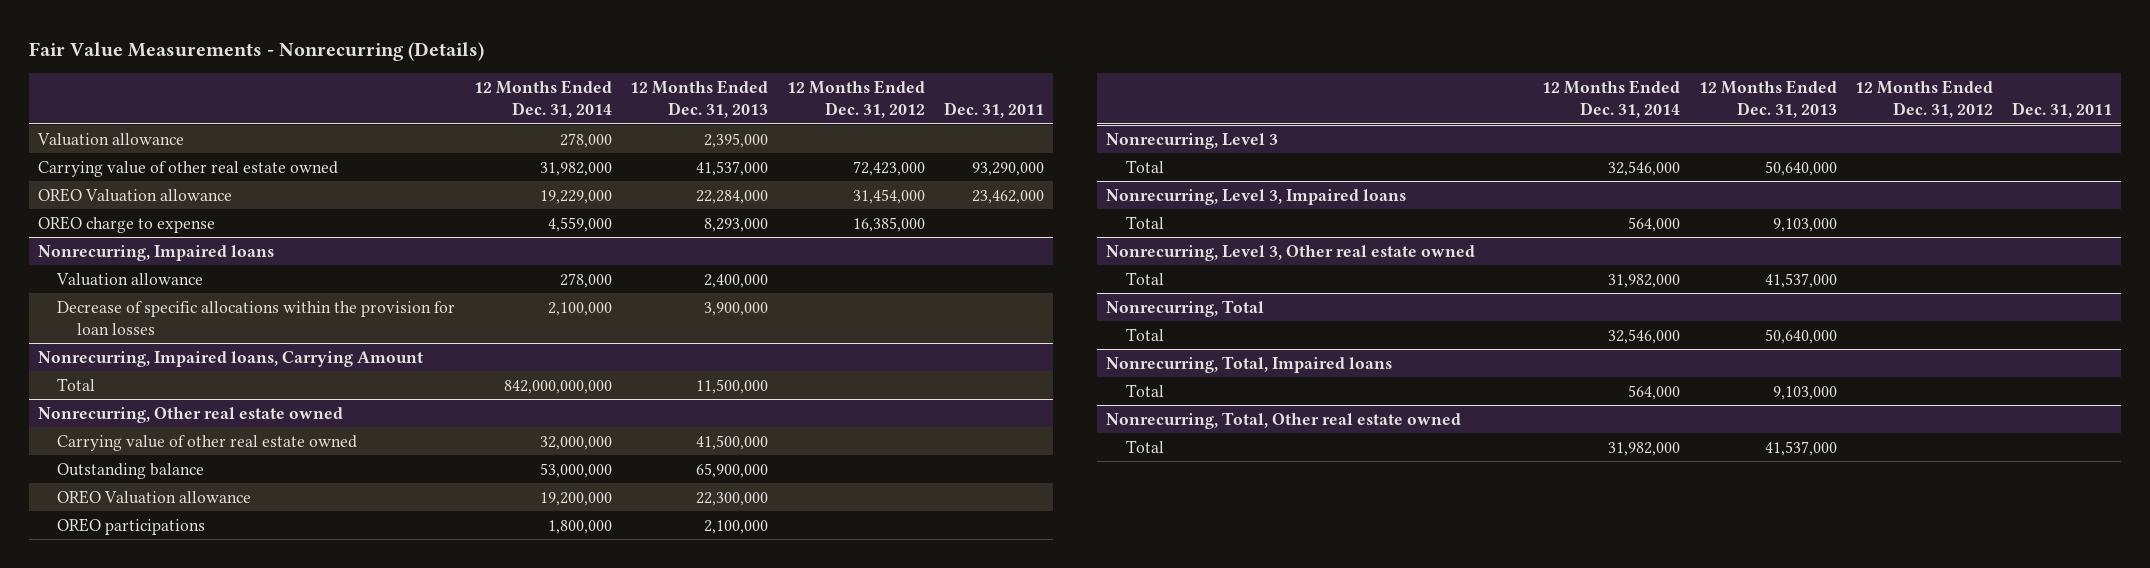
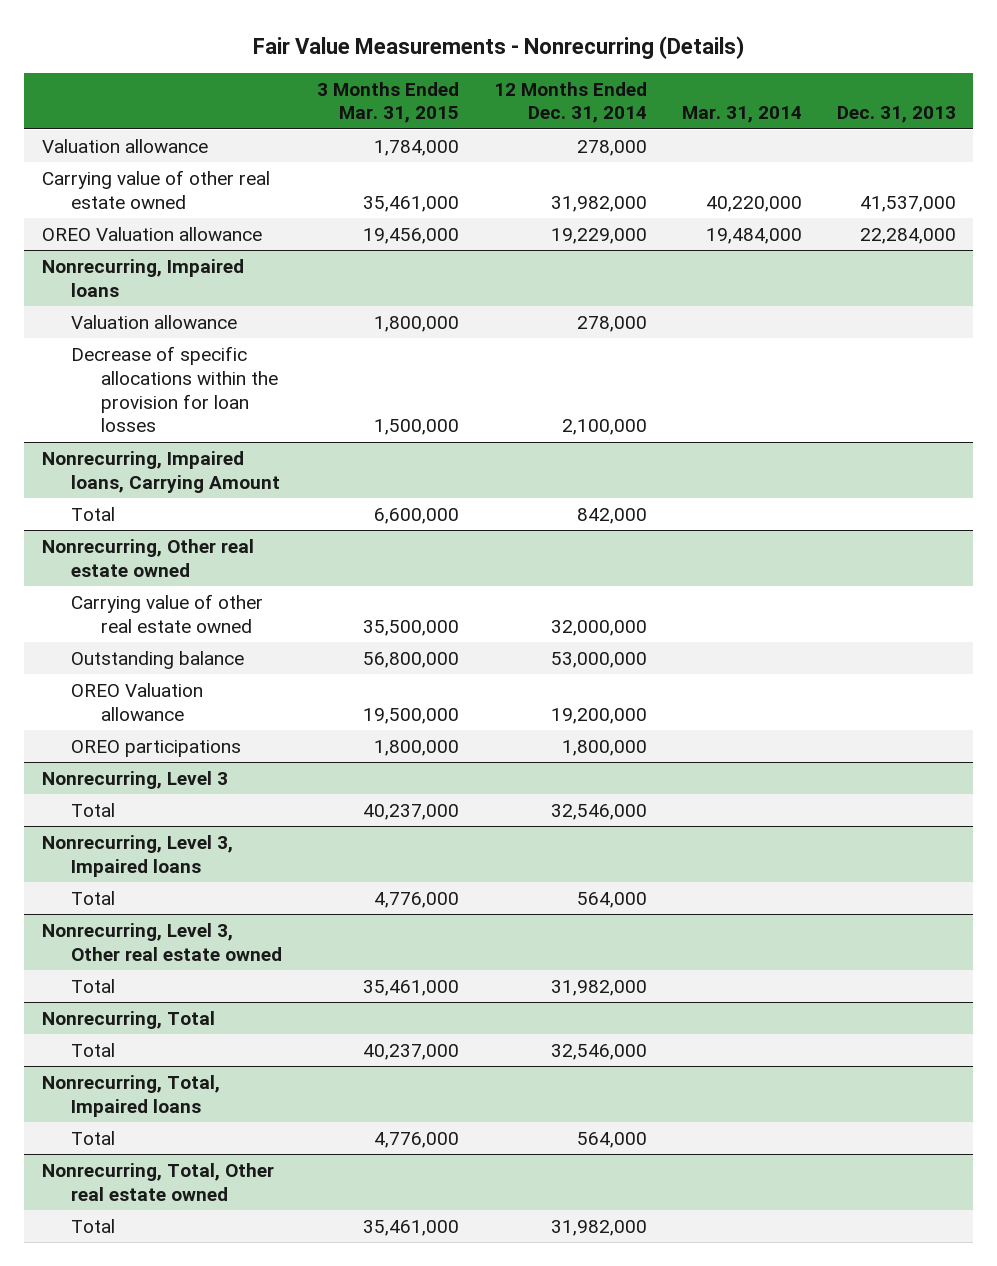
- | 12 Months Ended Dec. 31, 2014 | 12 Months Ended Dec. 31, 2013 | 12 Months Ended Dec. 31, 2012 | Dec. 31, 2011
+ | 3 Months Ended Mar. 31, 2015 | 12 Months Ended Dec. 31, 2014 | Mar. 31, 2014 | Dec. 31, 2013
- OREO charge to expense | 4,559,000 | 8,293,000 | 16,385,000 |
@ Nonrecurring, Impaired loans, Carrying Amount
- Total | 842,000,000,000 | 11,500,000 | |
+ Total | 6,600,000 | 842,000 | |

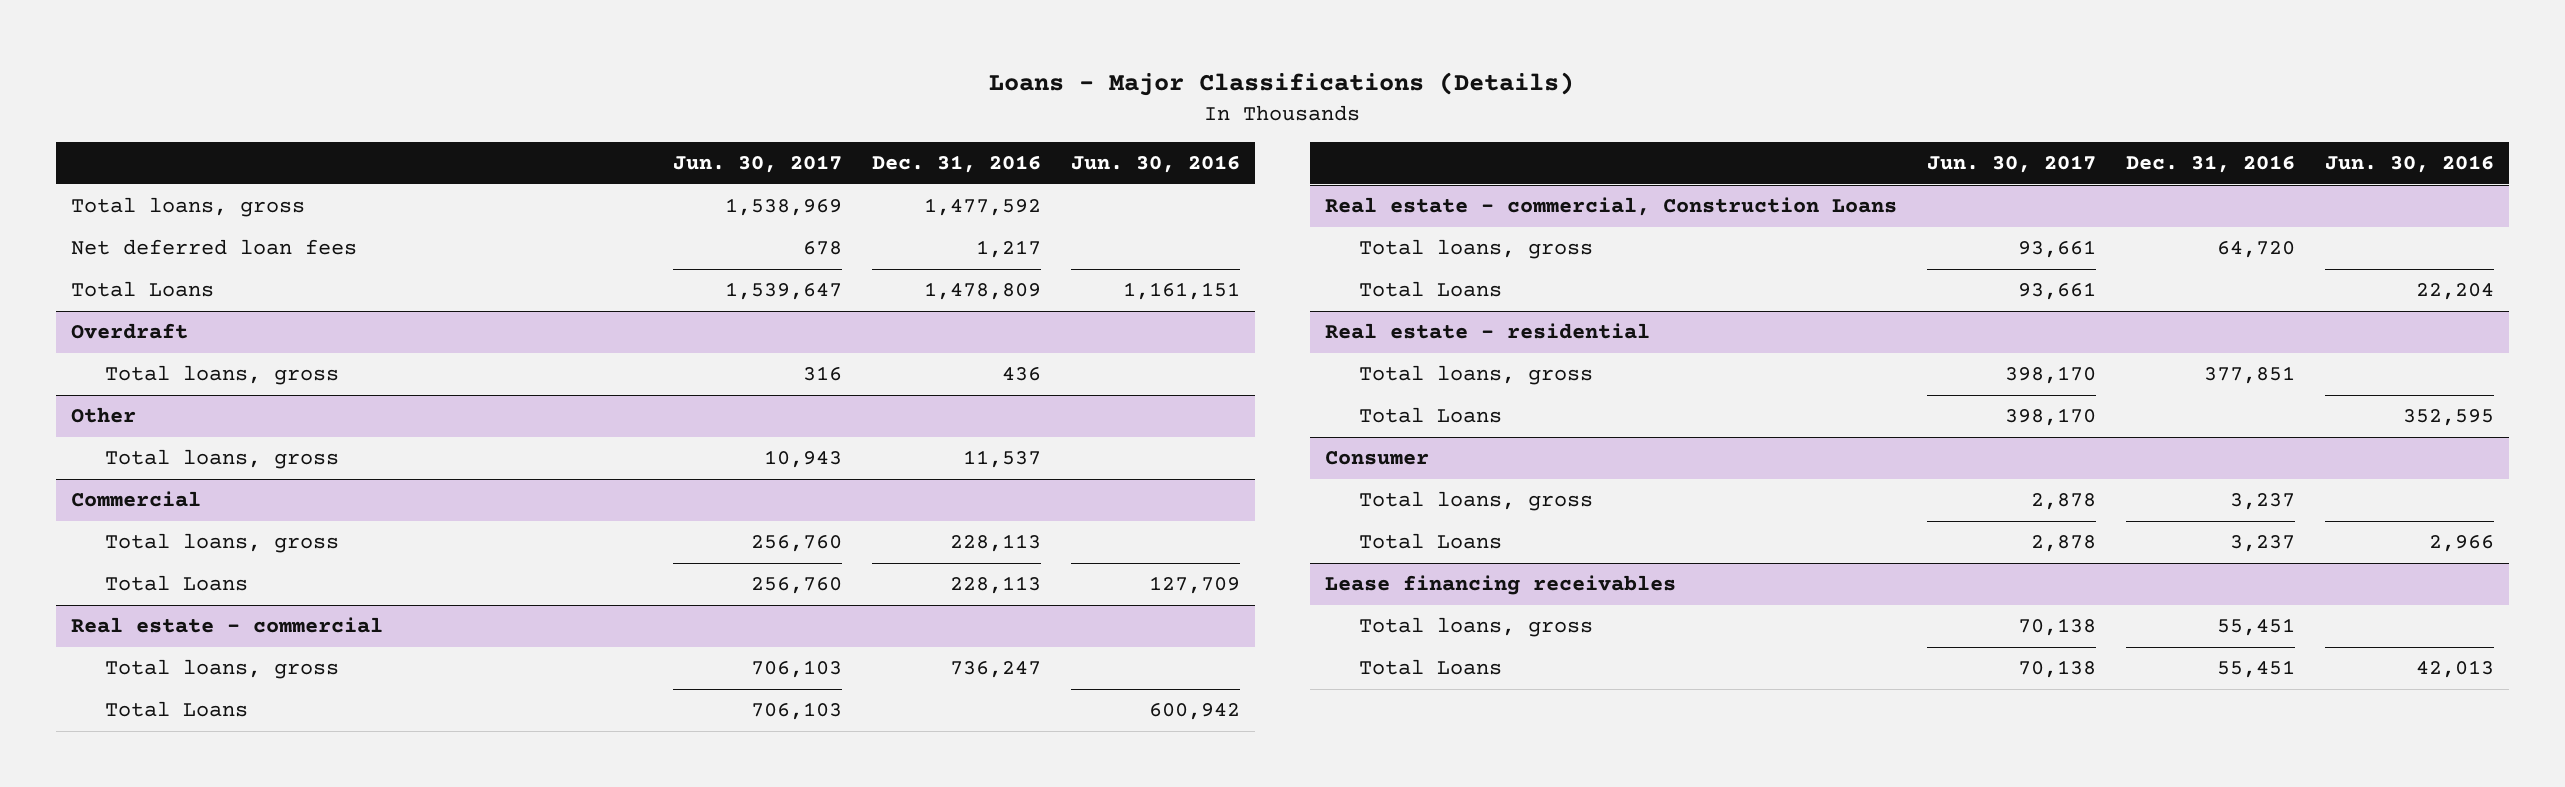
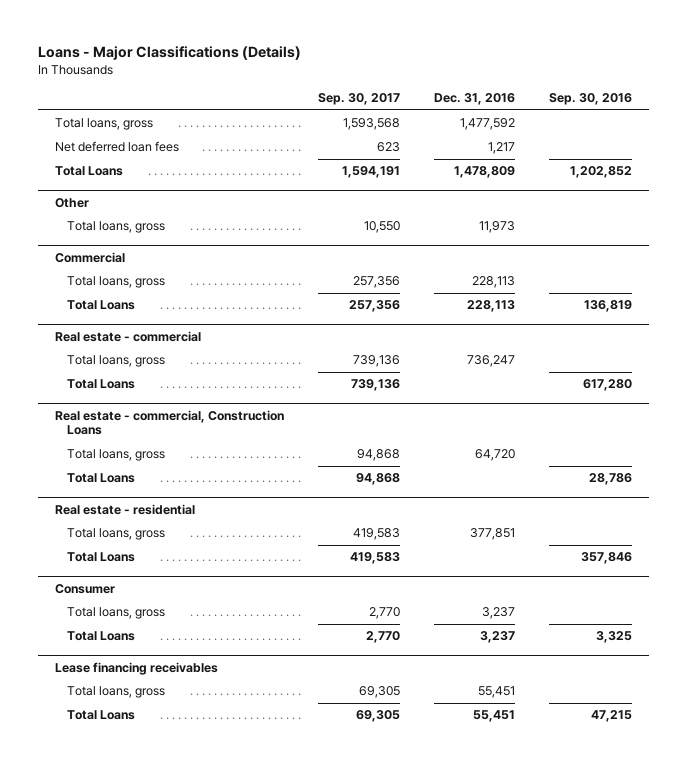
- | Jun. 30, 2017 | Dec. 31, 2016 | Jun. 30, 2016
+ | Sep. 30, 2017 | Dec. 31, 2016 | Sep. 30, 2016
- Overdraft
- Total loans, gross | 316 | 436 |
@ Other
- Total loans, gross | 10,943 | 11,537 |
+ Total loans, gross | 10,550 | 11,973 |

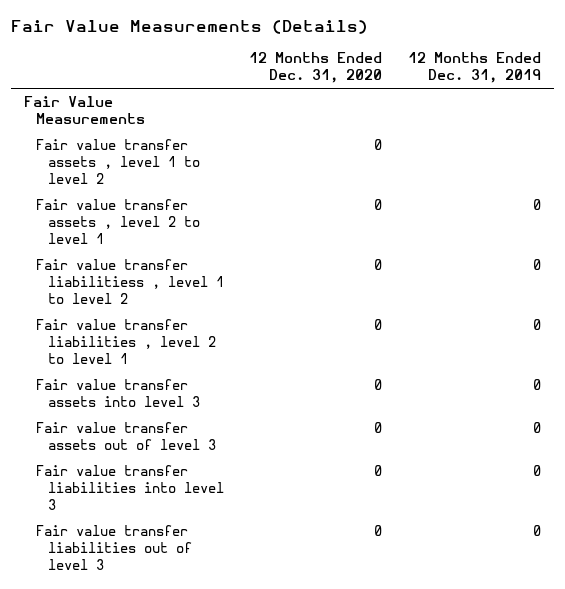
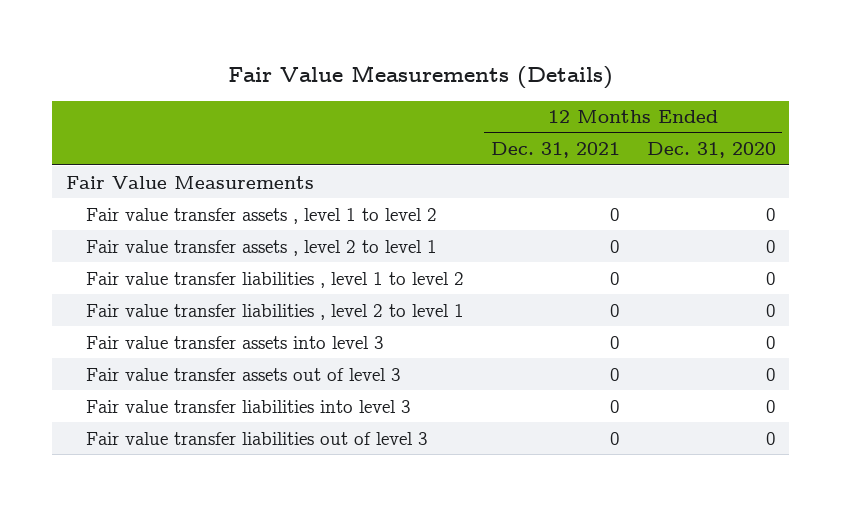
- | 12 Months Ended Dec. 31, 2020 | 12 Months Ended Dec. 31, 2019
+ | 12 Months Ended Dec. 31, 2021 | 12 Months Ended Dec. 31, 2020
- Fair value transfer liabilitiess , level 1 to level 2 | 0 | 0
+ Fair value transfer liabilities , level 1 to level 2 | 0 | 0

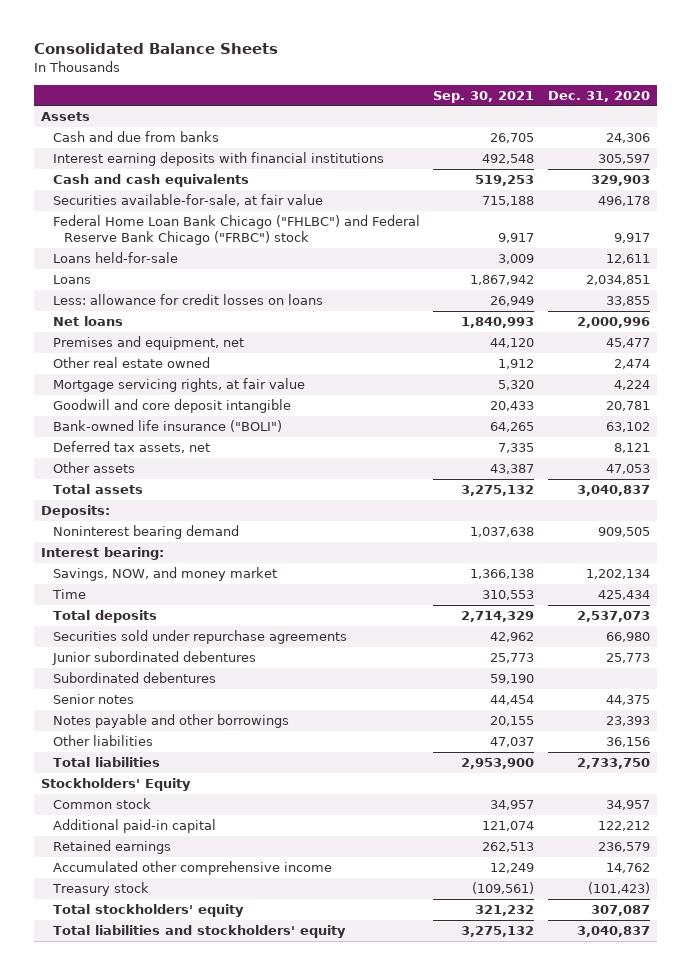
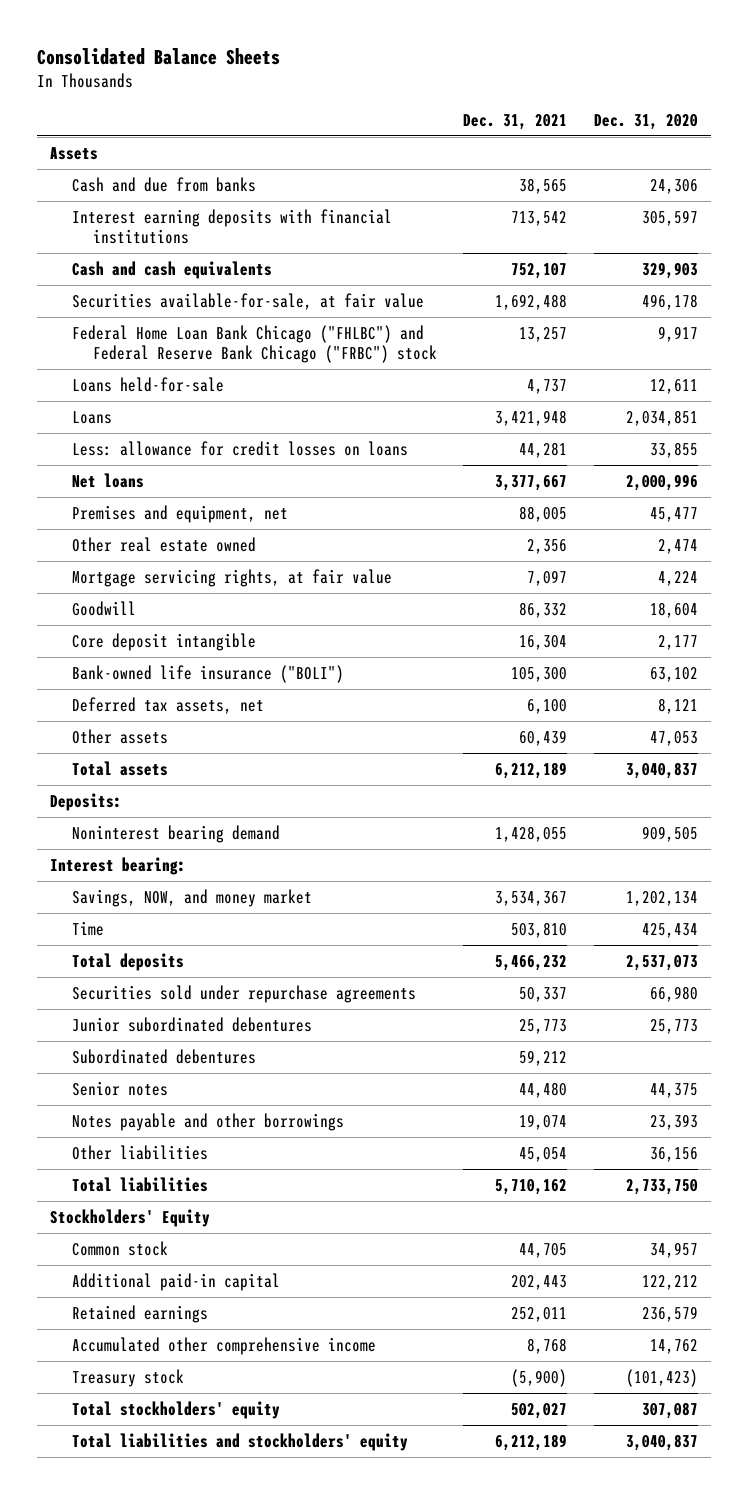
- | Sep. 30, 2021 | Dec. 31, 2020
+ | Dec. 31, 2021 | Dec. 31, 2020
- Goodwill and core deposit intangible | 20,433 | 20,781
+ Goodwill | 86,332 | 18,604
+ Core deposit intangible | 16,304 | 2,177

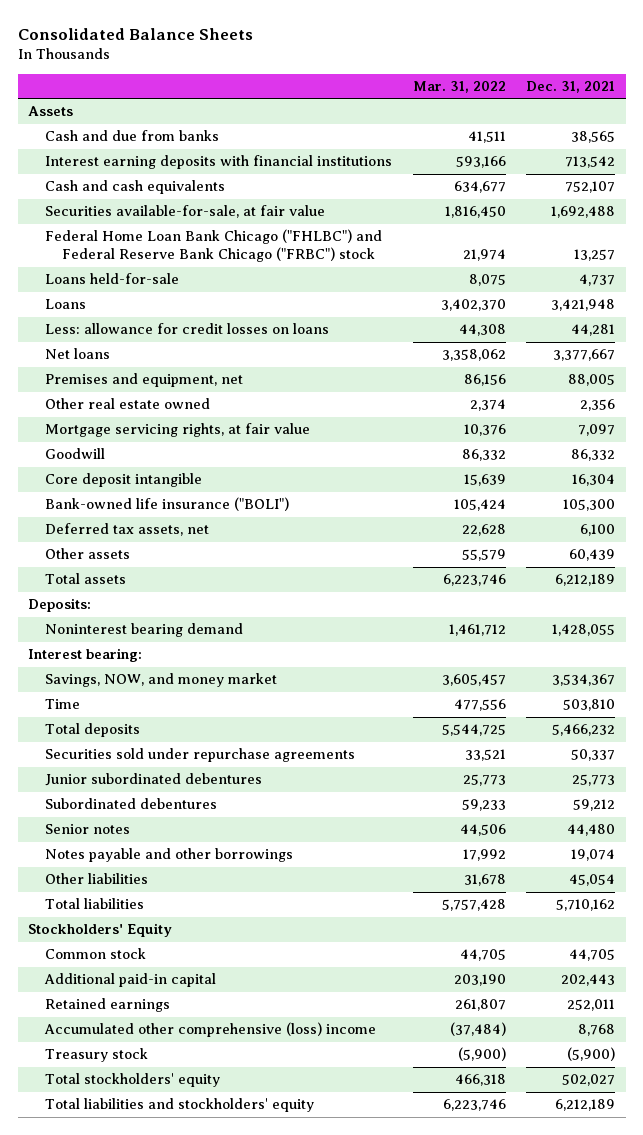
- | Dec. 31, 2021 | Dec. 31, 2020
+ | Mar. 31, 2022 | Dec. 31, 2021
- Accumulated other comprehensive income | 8,768 | 14,762
+ Accumulated other comprehensive (loss) income | (37,484) | 8,768

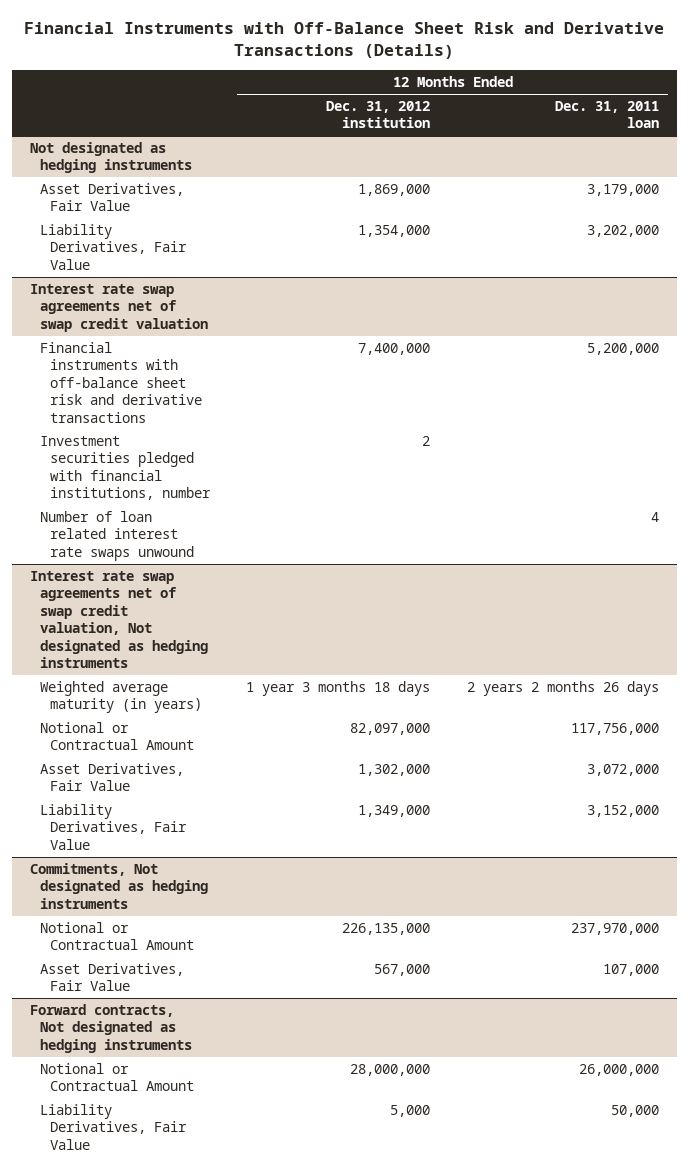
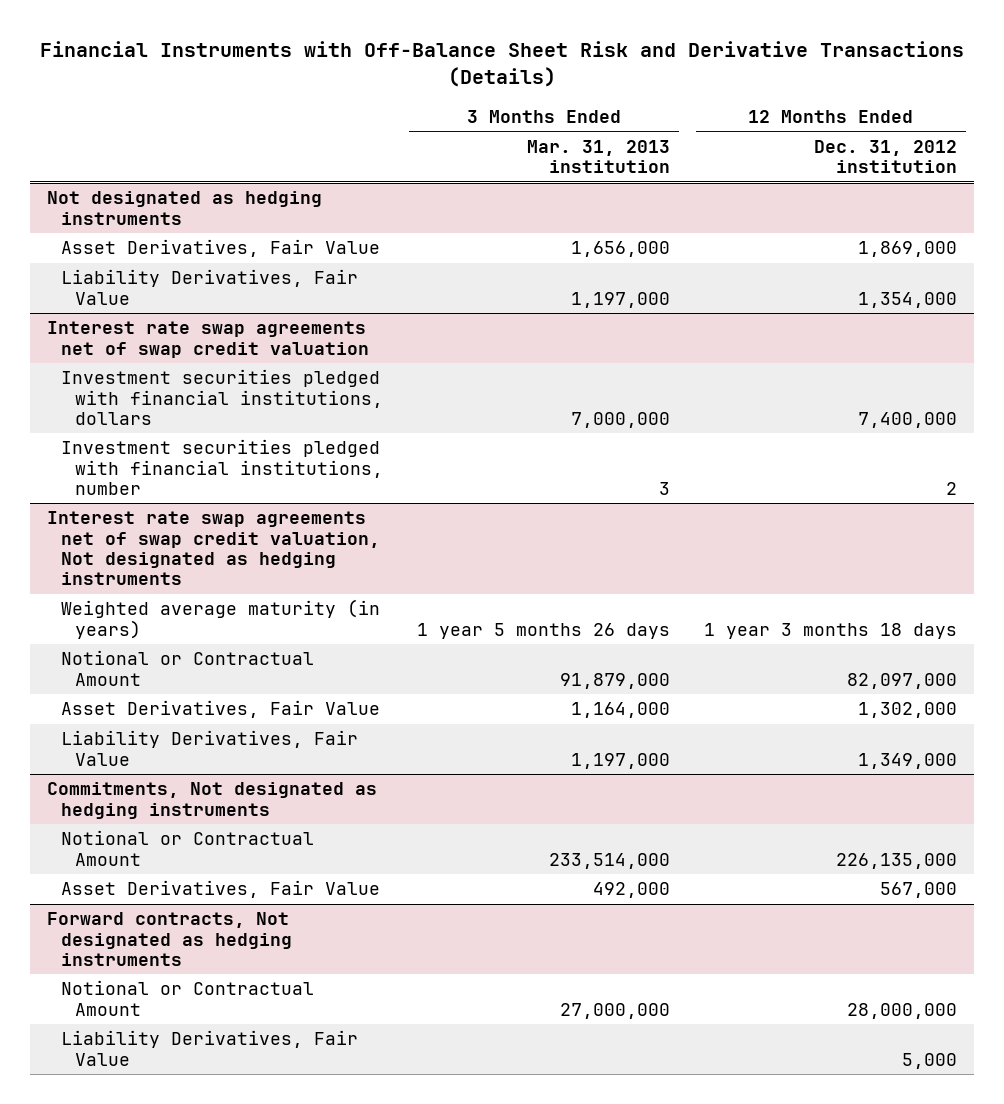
- | 12 Months Ended Dec. 31, 2012 institution | 12 Months Ended Dec. 31, 2011 loan
+ | 3 Months Ended Mar. 31, 2013 institution | 12 Months Ended Dec. 31, 2012 institution
@ Interest rate swap agreements net of swap credit valuation
- Financial instruments with off-balance sheet risk and derivative transactions | 7,400,000 | 5,200,000
+ Investment securities pledged with financial institutions, dollars | 7,000,000 | 7,400,000
- Number of loan related interest rate swaps unwound | | 4

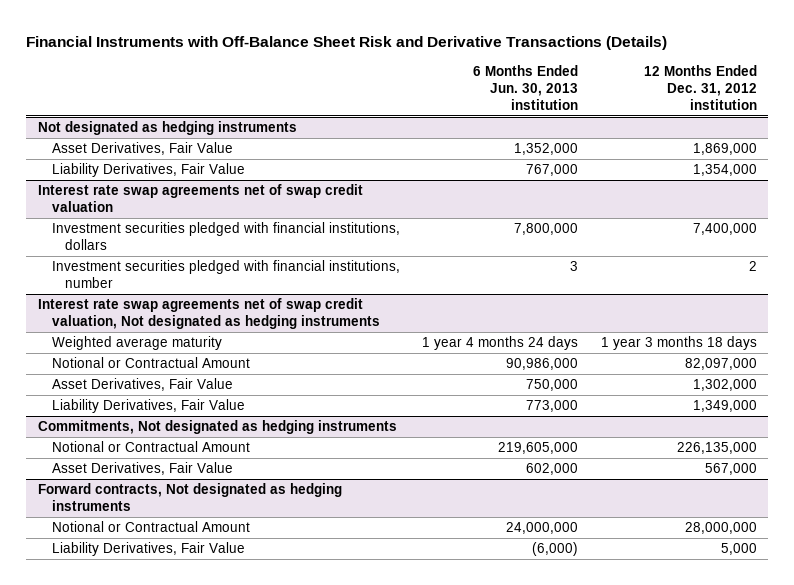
- | 3 Months Ended Mar. 31, 2013 institution | 12 Months Ended Dec. 31, 2012 institution
+ | 6 Months Ended Jun. 30, 2013 institution | 12 Months Ended Dec. 31, 2012 institution
@ Interest rate swap agreements net of swap credit valuation, Not designated as hedging instruments
- Weighted average maturity (in years) | 1 year 5 months 26 days | 1 year 3 months 18 days
+ Weighted average maturity | 1 year 4 months 24 days | 1 year 3 months 18 days

